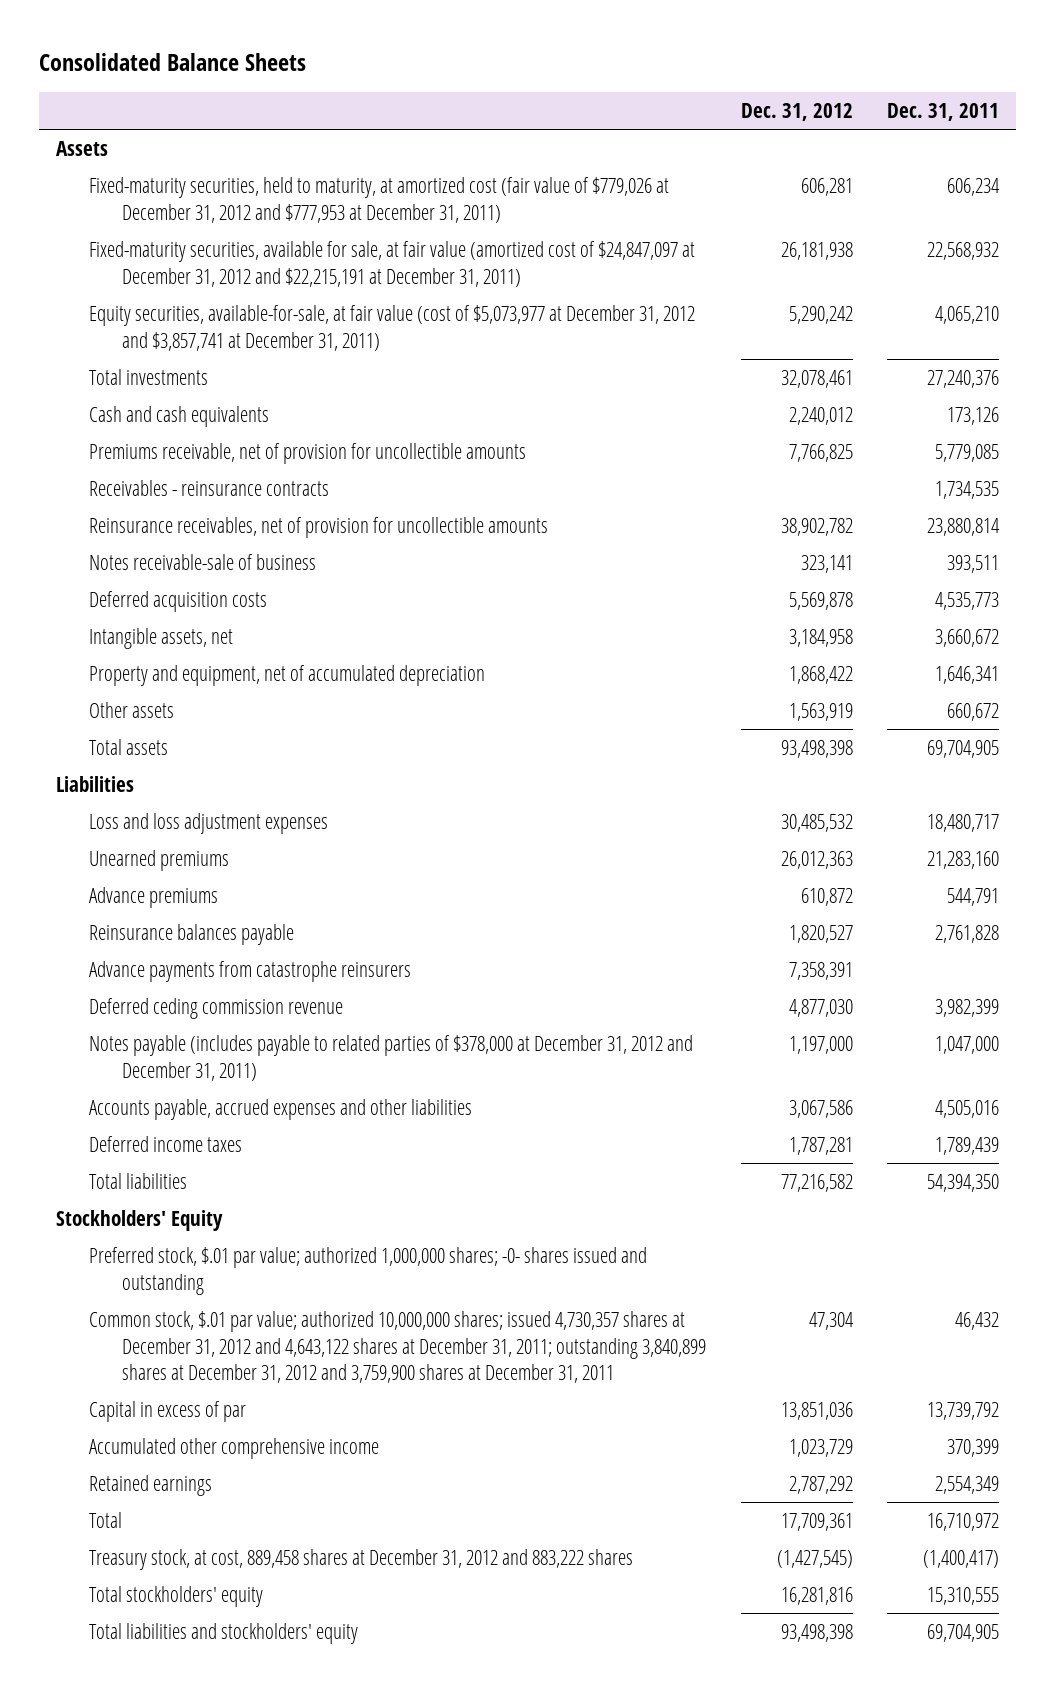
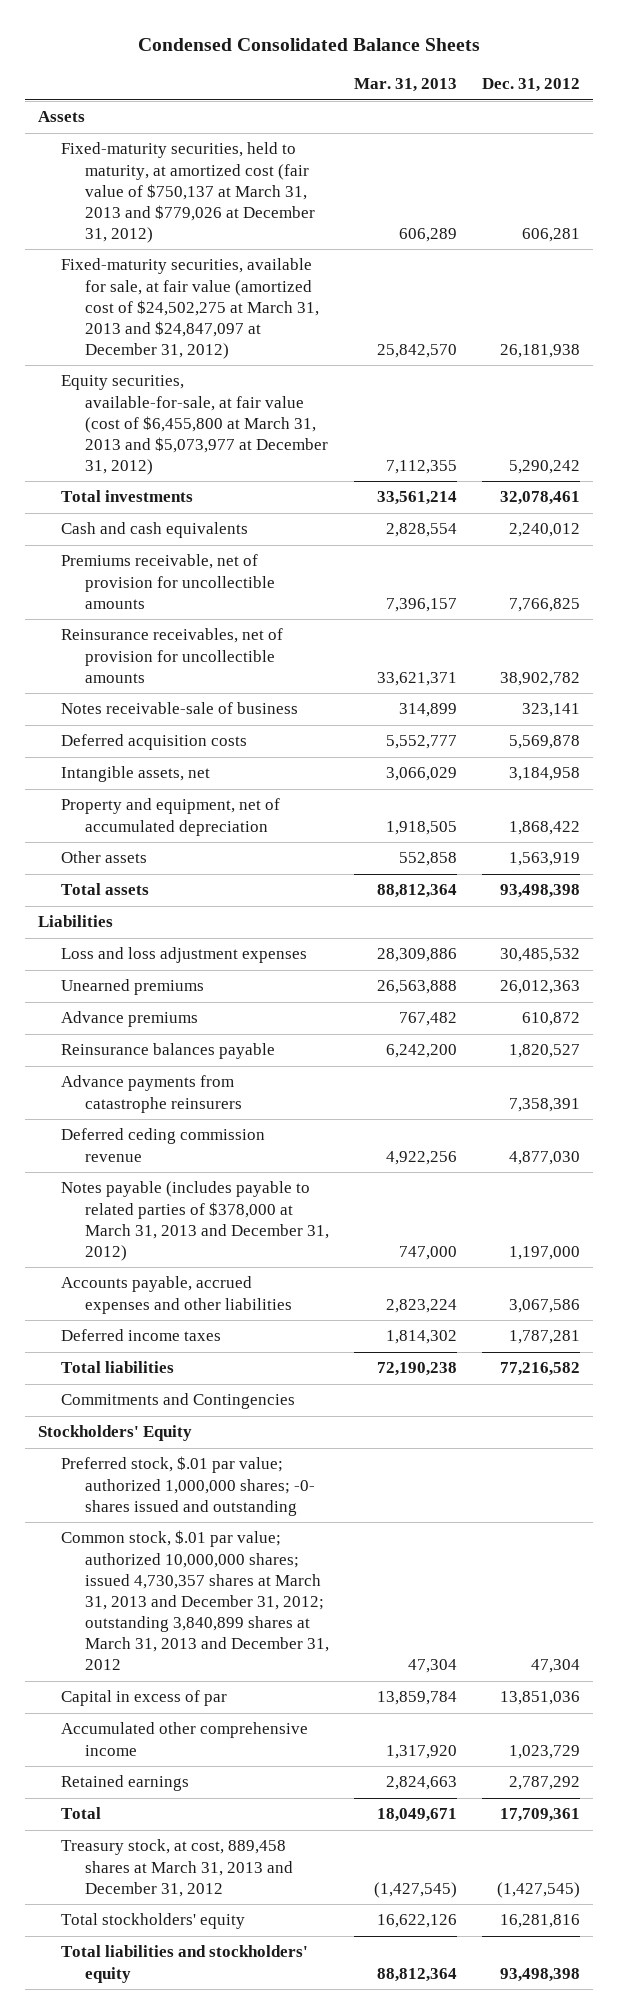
- Consolidated Balance Sheets
+ Condensed Consolidated Balance Sheets
- | Dec. 31, 2012 | Dec. 31, 2011
+ | Mar. 31, 2013 | Dec. 31, 2012
- Fixed-maturity securities, held to maturity, at amortized cost (fair value of $779,026 at December 31, 2012 and $777,953 at December 31, 2011) | 606,281 | 606,234
- Fixed-maturity securities, available for sale, at fair value (amortized cost of $24,847,097 at December 31, 2012 and $22,215,191 at December 31, 2011) | 26,181,938 | 22,568,932
- Equity securities, available-for-sale, at fair value (cost of $5,073,977 at December 31, 2012 and $3,857,741 at December 31, 2011) | 5,290,242 | 4,065,210
+ Fixed-maturity securities, held to maturity, at amortized cost (fair value of $750,137 at March 31, 2013 and $779,026 at December 31, 2012) | 606,289 | 606,281
+ Fixed-maturity securities, available for sale, at fair value (amortized cost of $24,502,275 at March 31, 2013 and $24,847,097 at December 31, 2012) | 25,842,570 | 26,181,938
+ Equity securities, available-for-sale, at fair value (cost of $6,455,800 at March 31, 2013 and $5,073,977 at December 31, 2012) | 7,112,355 | 5,290,242
- Receivables - reinsurance contracts | | 1,734,535
- Notes payable (includes payable to related parties of $378,000 at December 31, 2012 and December 31, 2011) | 1,197,000 | 1,047,000
+ Notes payable (includes payable to related parties of $378,000 at March 31, 2013 and December 31, 2012) | 747,000 | 1,197,000
+ Commitments and Contingencies
- Common stock, $.01 par value; authorized 10,000,000 shares; issued 4,730,357 shares at December 31, 2012 and 4,643,122 shares at December 31, 2011; outstanding 3,840,899 shares at December 31, 2012 and 3,759,900 shares at December 31, 2011 | 47,304 | 46,432
+ Common stock, $.01 par value; authorized 10,000,000 shares; issued 4,730,357 shares at March 31, 2013 and December 31, 2012; outstanding 3,840,899 shares at March 31, 2013 and December 31, 2012 | 47,304 | 47,304
- Treasury stock, at cost, 889,458 shares at December 31, 2012 and 883,222 shares | (1,427,545) | (1,400,417)
+ Treasury stock, at cost, 889,458 shares at March 31, 2013 and December 31, 2012 | (1,427,545) | (1,427,545)

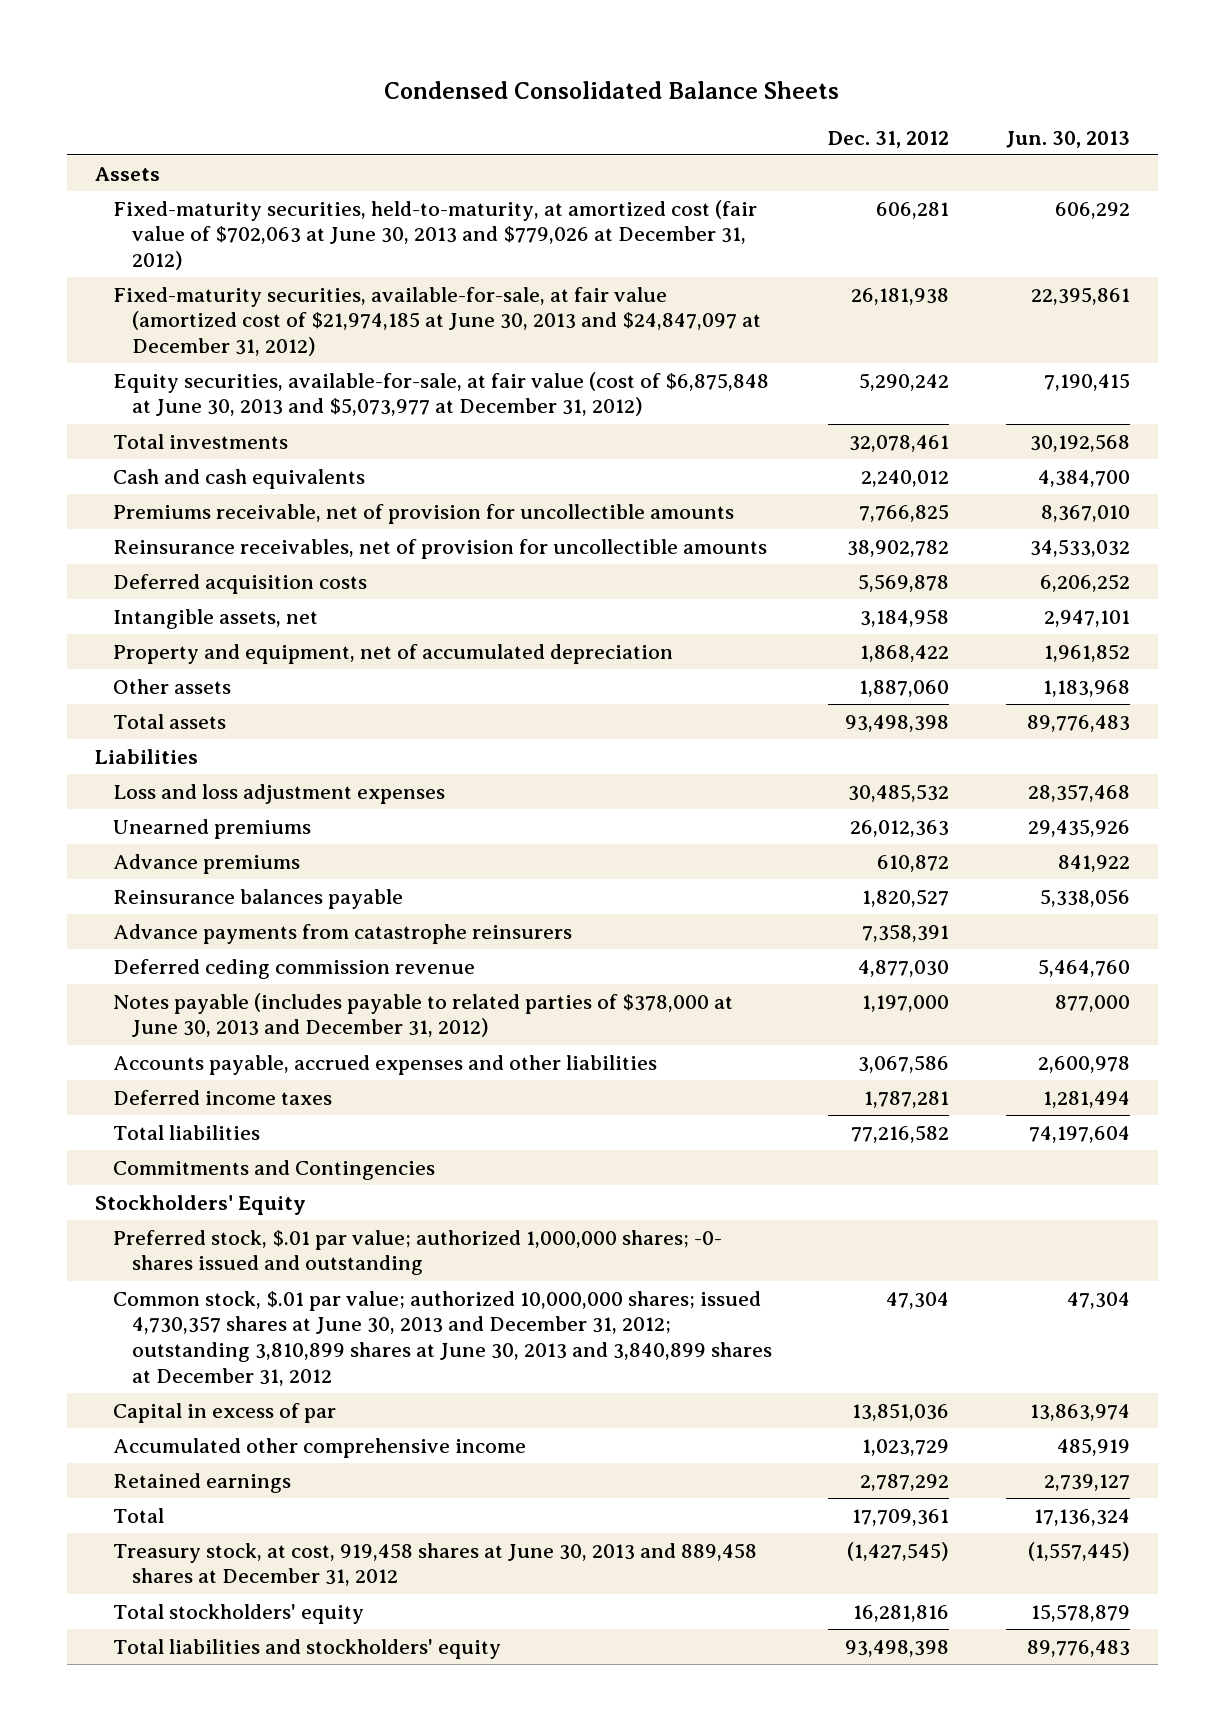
- | Mar. 31, 2013 | Dec. 31, 2012
+ | Dec. 31, 2012 | Jun. 30, 2013
- Fixed-maturity securities, held to maturity, at amortized cost (fair value of $750,137 at March 31, 2013 and $779,026 at December 31, 2012) | 606,289 | 606,281
- Fixed-maturity securities, available for sale, at fair value (amortized cost of $24,502,275 at March 31, 2013 and $24,847,097 at December 31, 2012) | 25,842,570 | 26,181,938
- Equity securities, available-for-sale, at fair value (cost of $6,455,800 at March 31, 2013 and $5,073,977 at December 31, 2012) | 7,112,355 | 5,290,242
+ Fixed-maturity securities, held-to-maturity, at amortized cost (fair value of $702,063 at June 30, 2013 and $779,026 at December 31, 2012) | 606,281 | 606,292
+ Fixed-maturity securities, available-for-sale, at fair value (amortized cost of $21,974,185 at June 30, 2013 and $24,847,097 at December 31, 2012) | 26,181,938 | 22,395,861
+ Equity securities, available-for-sale, at fair value (cost of $6,875,848 at June 30, 2013 and $5,073,977 at December 31, 2012) | 5,290,242 | 7,190,415
- Notes receivable-sale of business | 314,899 | 323,141
- Other assets | 552,858 | 1,563,919
+ Other assets | 1,887,060 | 1,183,968
- Notes payable (includes payable to related parties of $378,000 at March 31, 2013 and December 31, 2012) | 747,000 | 1,197,000
+ Notes payable (includes payable to related parties of $378,000 at June 30, 2013 and December 31, 2012) | 1,197,000 | 877,000
- Common stock, $.01 par value; authorized 10,000,000 shares; issued 4,730,357 shares at March 31, 2013 and December 31, 2012; outstanding 3,840,899 shares at March 31, 2013 and December 31, 2012 | 47,304 | 47,304
+ Common stock, $.01 par value; authorized 10,000,000 shares; issued 4,730,357 shares at June 30, 2013 and December 31, 2012; outstanding 3,810,899 shares at June 30, 2013 and 3,840,899 shares at December 31, 2012 | 47,304 | 47,304
- Treasury stock, at cost, 889,458 shares at March 31, 2013 and December 31, 2012 | (1,427,545) | (1,427,545)
+ Treasury stock, at cost, 919,458 shares at June 30, 2013 and 889,458 shares at December 31, 2012 | (1,427,545) | (1,557,445)

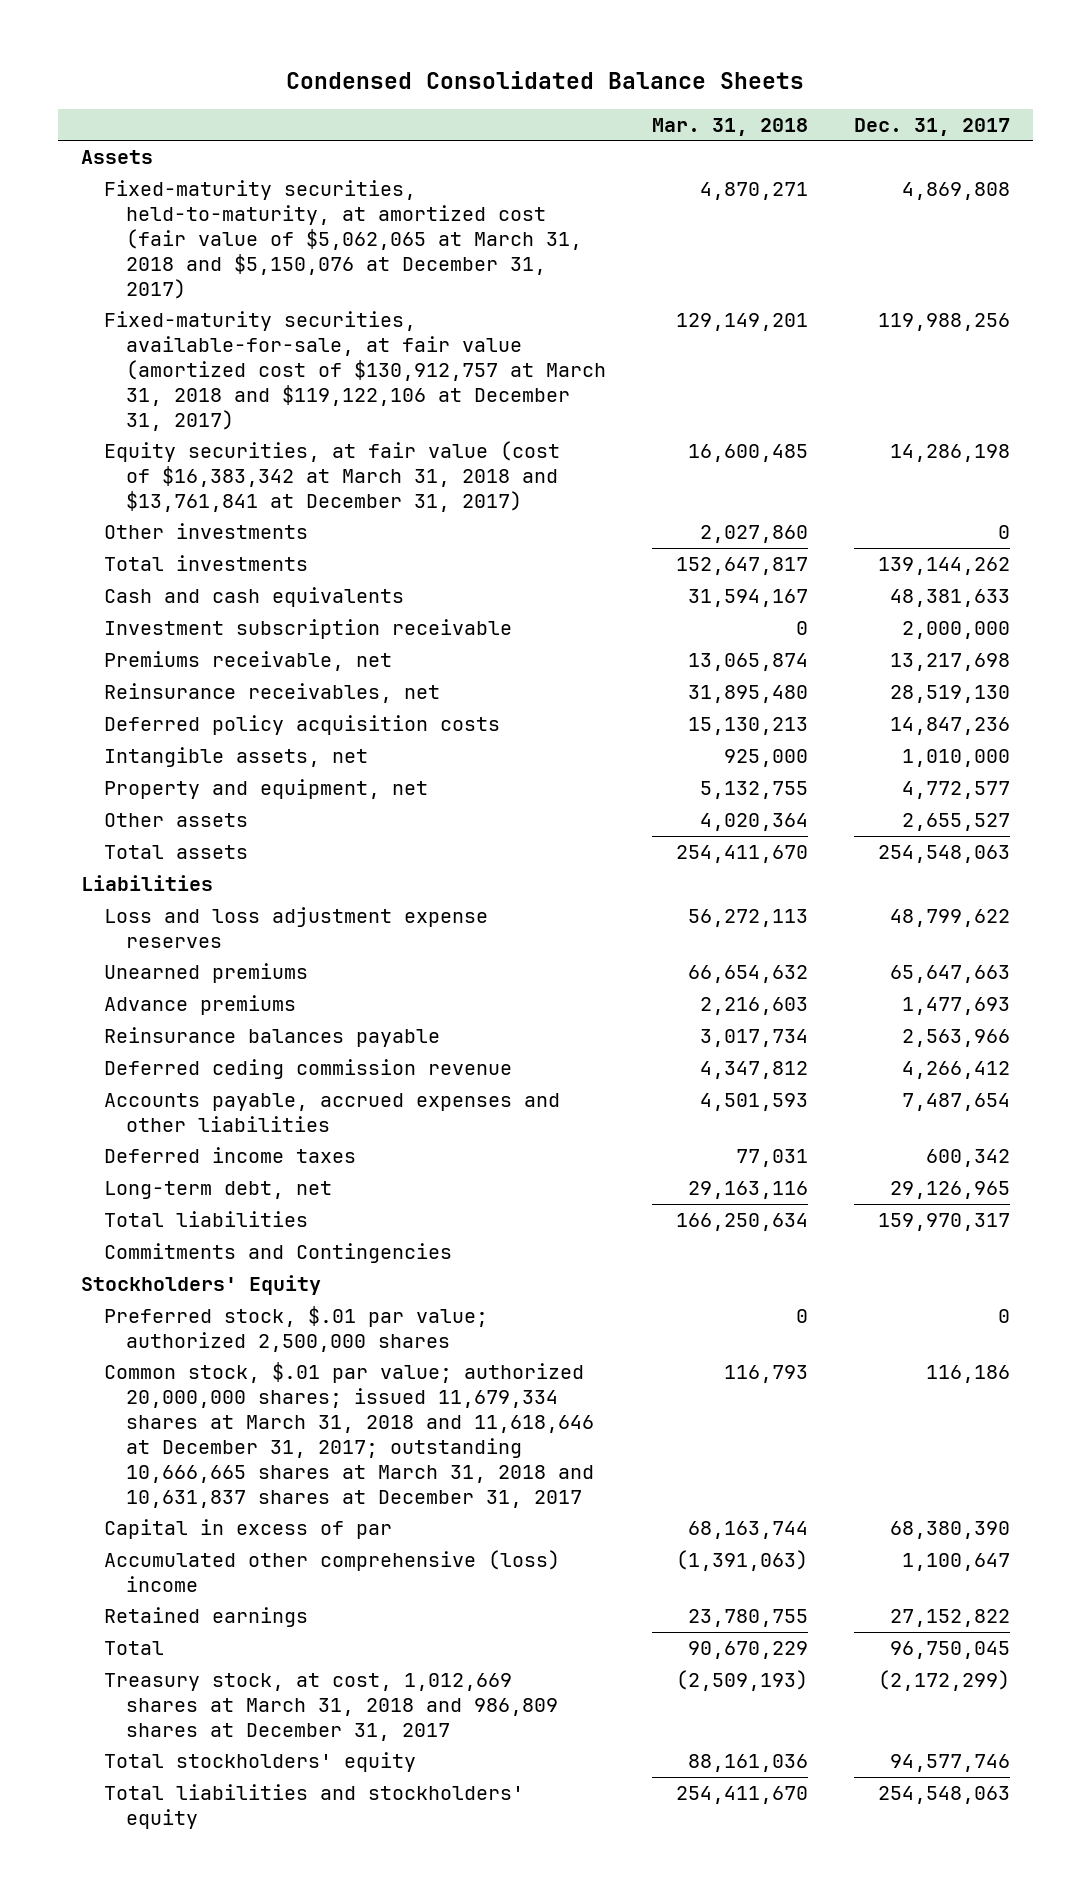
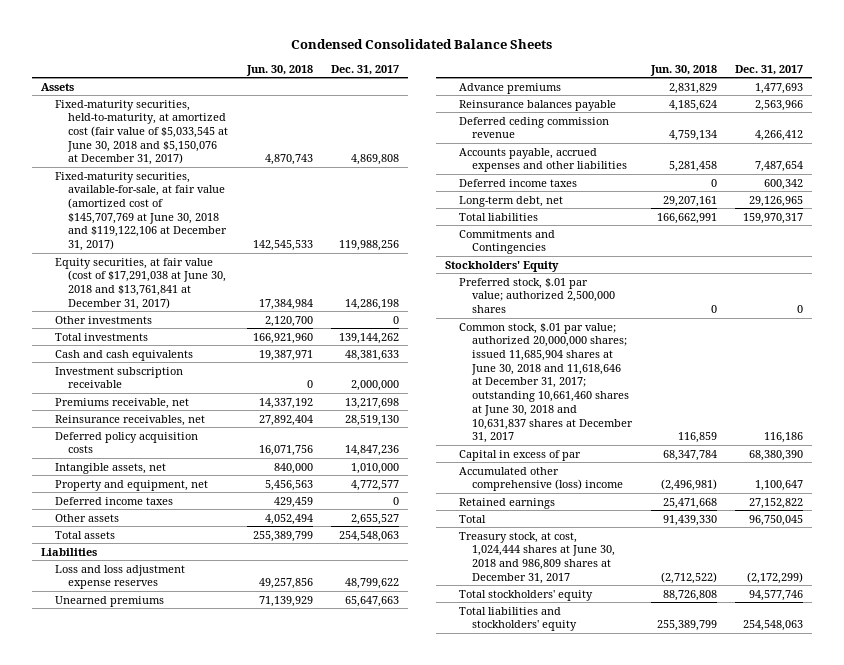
- | Mar. 31, 2018 | Dec. 31, 2017
+ | Jun. 30, 2018 | Dec. 31, 2017
- Fixed-maturity securities, held-to-maturity, at amortized cost (fair value of $5,062,065 at March 31, 2018 and $5,150,076 at December 31, 2017) | 4,870,271 | 4,869,808
- Fixed-maturity securities, available-for-sale, at fair value (amortized cost of $130,912,757 at March 31, 2018 and $119,122,106 at December 31, 2017) | 129,149,201 | 119,988,256
- Equity securities, at fair value (cost of $16,383,342 at March 31, 2018 and $13,761,841 at December 31, 2017) | 16,600,485 | 14,286,198
+ Fixed-maturity securities, held-to-maturity, at amortized cost (fair value of $5,033,545 at June 30, 2018 and $5,150,076 at December 31, 2017) | 4,870,743 | 4,869,808
+ Fixed-maturity securities, available-for-sale, at fair value (amortized cost of $145,707,769 at June 30, 2018 and $119,122,106 at December 31, 2017) | 142,545,533 | 119,988,256
+ Equity securities, at fair value (cost of $17,291,038 at June 30, 2018 and $13,761,841 at December 31, 2017) | 17,384,984 | 14,286,198
+ Deferred income taxes | 429,459 | 0
- Common stock, $.01 par value; authorized 20,000,000 shares; issued 11,679,334 shares at March 31, 2018 and 11,618,646 at December 31, 2017; outstanding 10,666,665 shares at March 31, 2018 and 10,631,837 shares at December 31, 2017 | 116,793 | 116,186
+ Common stock, $.01 par value; authorized 20,000,000 shares; issued 11,685,904 shares at June 30, 2018 and 11,618,646 at December 31, 2017; outstanding 10,661,460 shares at June 30, 2018 and 10,631,837 shares at December 31, 2017 | 116,859 | 116,186
- Treasury stock, at cost, 1,012,669 shares at March 31, 2018 and 986,809 shares at December 31, 2017 | (2,509,193) | (2,172,299)
+ Treasury stock, at cost, 1,024,444 shares at June 30, 2018 and 986,809 shares at December 31, 2017 | (2,712,522) | (2,172,299)

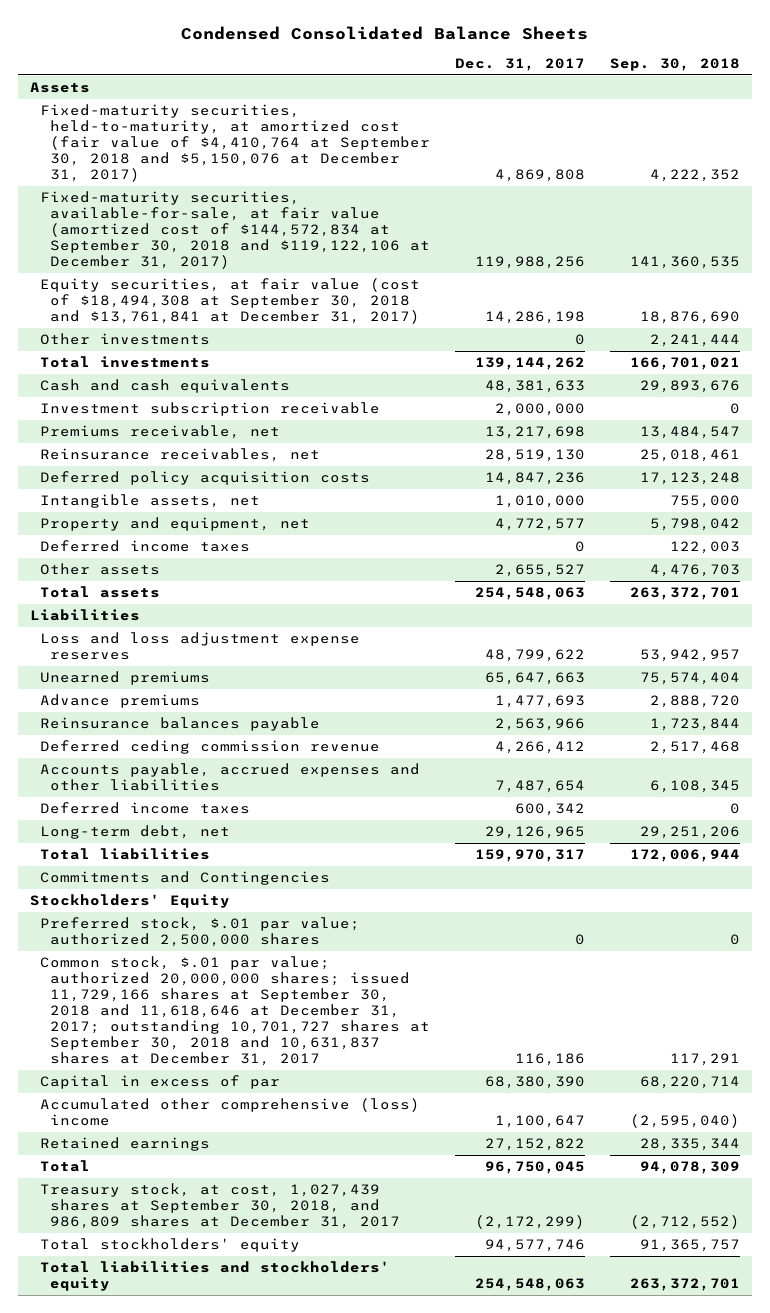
- | Jun. 30, 2018 | Dec. 31, 2017
+ | Dec. 31, 2017 | Sep. 30, 2018
- Fixed-maturity securities, held-to-maturity, at amortized cost (fair value of $5,033,545 at June 30, 2018 and $5,150,076 at December 31, 2017) | 4,870,743 | 4,869,808
- Fixed-maturity securities, available-for-sale, at fair value (amortized cost of $145,707,769 at June 30, 2018 and $119,122,106 at December 31, 2017) | 142,545,533 | 119,988,256
- Equity securities, at fair value (cost of $17,291,038 at June 30, 2018 and $13,761,841 at December 31, 2017) | 17,384,984 | 14,286,198
+ Fixed-maturity securities, held-to-maturity, at amortized cost (fair value of $4,410,764 at September 30, 2018 and $5,150,076 at December 31, 2017) | 4,869,808 | 4,222,352
+ Fixed-maturity securities, available-for-sale, at fair value (amortized cost of $144,572,834 at September 30, 2018 and $119,122,106 at December 31, 2017) | 119,988,256 | 141,360,535
+ Equity securities, at fair value (cost of $18,494,308 at September 30, 2018 and $13,761,841 at December 31, 2017) | 14,286,198 | 18,876,690
- Common stock, $.01 par value; authorized 20,000,000 shares; issued 11,685,904 shares at June 30, 2018 and 11,618,646 at December 31, 2017; outstanding 10,661,460 shares at June 30, 2018 and 10,631,837 shares at December 31, 2017 | 116,859 | 116,186
+ Common stock, $.01 par value; authorized 20,000,000 shares; issued 11,729,166 shares at September 30, 2018 and 11,618,646 at December 31, 2017; outstanding 10,701,727 shares at September 30, 2018 and 10,631,837 shares at December 31, 2017 | 116,186 | 117,291
- Treasury stock, at cost, 1,024,444 shares at June 30, 2018 and 986,809 shares at December 31, 2017 | (2,712,522) | (2,172,299)
+ Treasury stock, at cost, 1,027,439 shares at September 30, 2018, and 986,809 shares at December 31, 2017 | (2,172,299) | (2,712,552)

